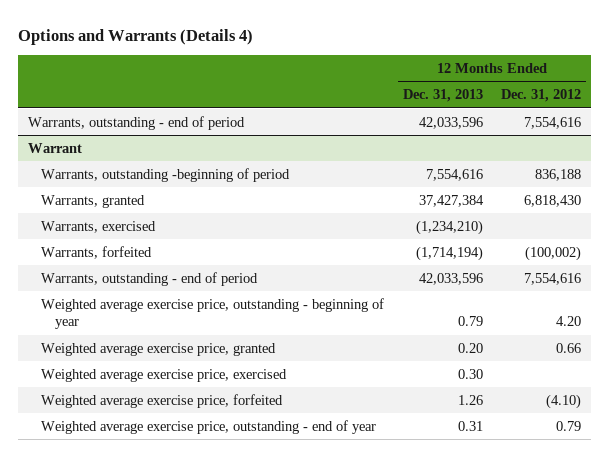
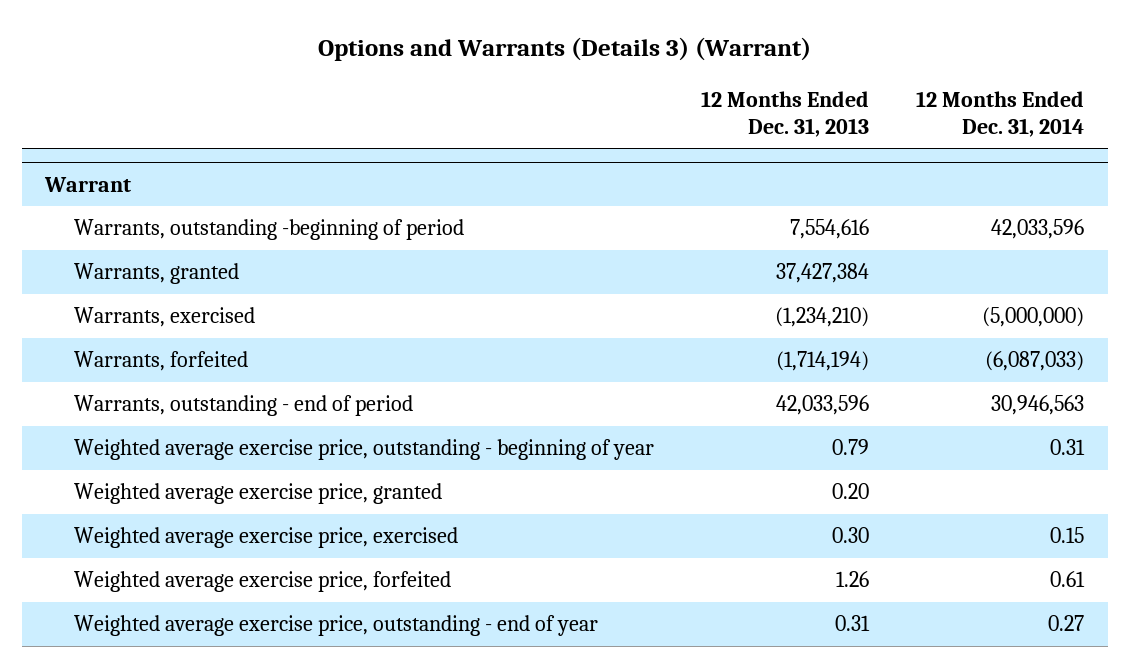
- Options and Warrants (Details 4)
+ Options and Warrants (Details 3) (Warrant)
- | 12 Months Ended Dec. 31, 2013 | 12 Months Ended Dec. 31, 2012
+ | 12 Months Ended Dec. 31, 2013 | 12 Months Ended Dec. 31, 2014
- Warrants, outstanding - end of period | 42,033,596 | 7,554,616

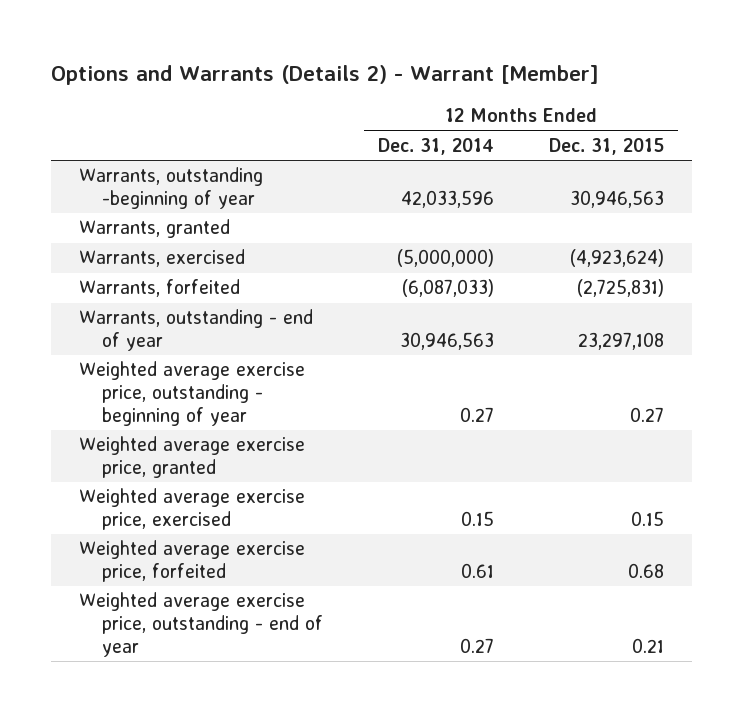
- Options and Warrants (Details 3) (Warrant)
+ Options and Warrants (Details 2) - Warrant [Member]
- | 12 Months Ended Dec. 31, 2013 | 12 Months Ended Dec. 31, 2014
+ | 12 Months Ended Dec. 31, 2014 | 12 Months Ended Dec. 31, 2015
- Warrant
- Warrants, outstanding -beginning of period | 7,554,616 | 42,033,596
+ Warrants, outstanding -beginning of year | 42,033,596 | 30,946,563
- Warrants, outstanding - end of period | 42,033,596 | 30,946,563
- Weighted average exercise price, outstanding - beginning of year | 0.79 | 0.31
+ Warrants, outstanding - end of year | 30,946,563 | 23,297,108
+ Weighted average exercise price, outstanding - beginning of year | 0.27 | 0.27

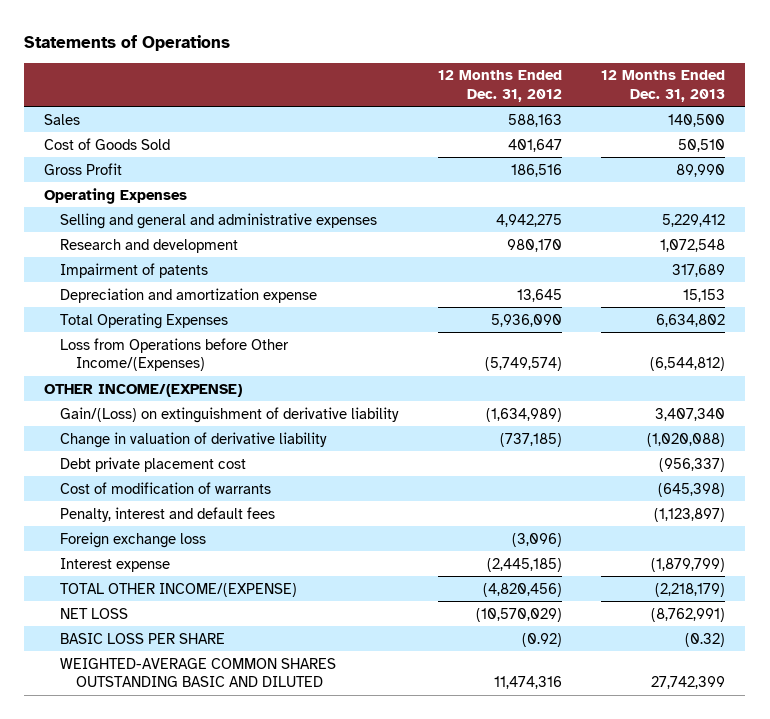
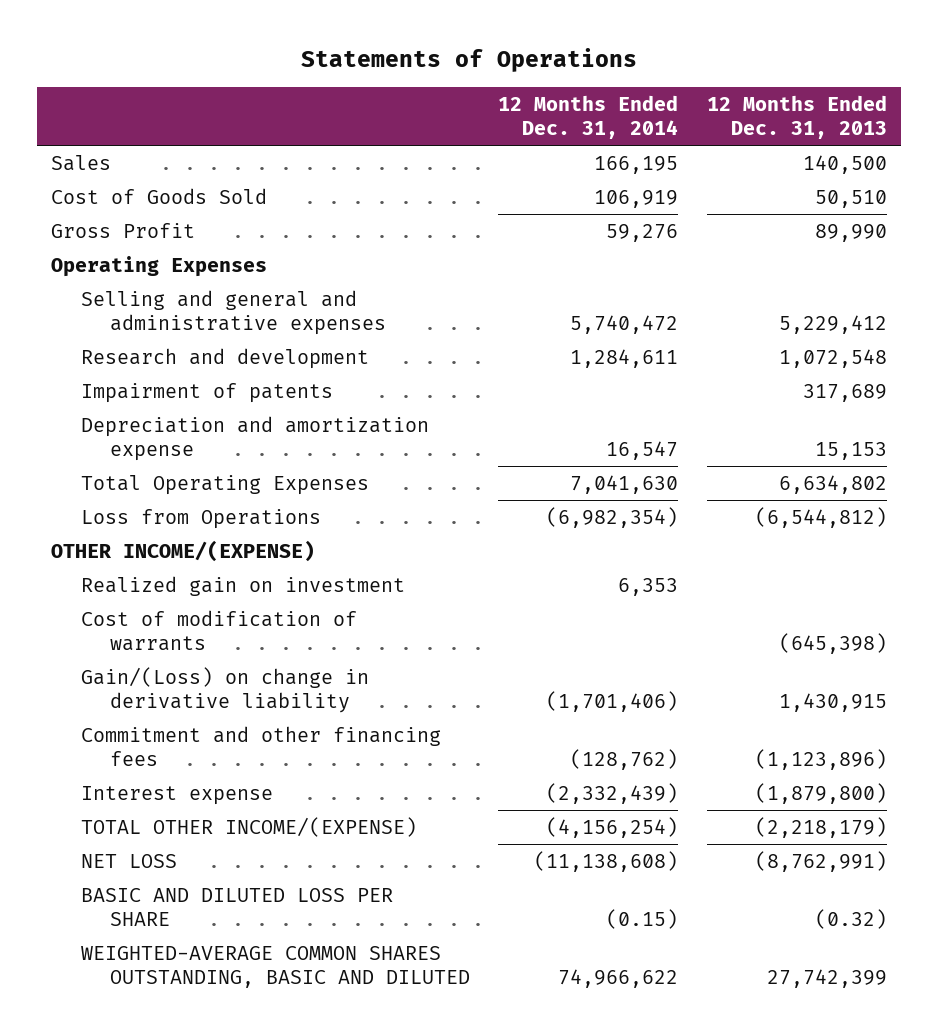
- | 12 Months Ended Dec. 31, 2012 | 12 Months Ended Dec. 31, 2013
+ | 12 Months Ended Dec. 31, 2014 | 12 Months Ended Dec. 31, 2013
- Loss from Operations before Other Income/(Expenses) | (5,749,574) | (6,544,812)
+ Loss from Operations | (6,982,354) | (6,544,812)
- Gain/(Loss) on extinguishment of derivative liability | (1,634,989) | 3,407,340
- Change in valuation of derivative liability | (737,185) | (1,020,088)
- Debt private placement cost | | (956,337)
+ Realized gain on investment | 6,353 |
- Penalty, interest and default fees | | (1,123,897)
- Foreign exchange loss | (3,096) |
- Interest expense | (2,445,185) | (1,879,799)
+ Gain/(Loss) on change in derivative liability | (1,701,406) | 1,430,915
+ Commitment and other financing fees | (128,762) | (1,123,896)
+ Interest expense | (2,332,439) | (1,879,800)
- BASIC LOSS PER SHARE | (0.92) | (0.32)
- WEIGHTED-AVERAGE COMMON SHARES OUTSTANDING BASIC AND DILUTED | 11,474,316 | 27,742,399
+ BASIC AND DILUTED LOSS PER SHARE | (0.15) | (0.32)
+ WEIGHTED-AVERAGE COMMON SHARES OUTSTANDING, BASIC AND DILUTED | 74,966,622 | 27,742,399

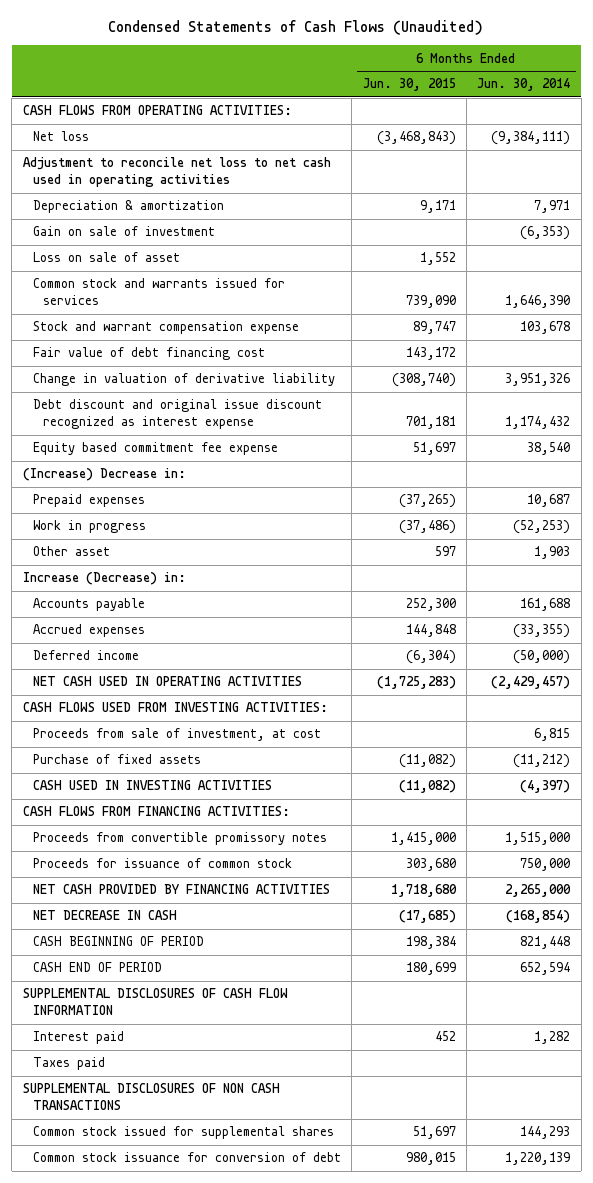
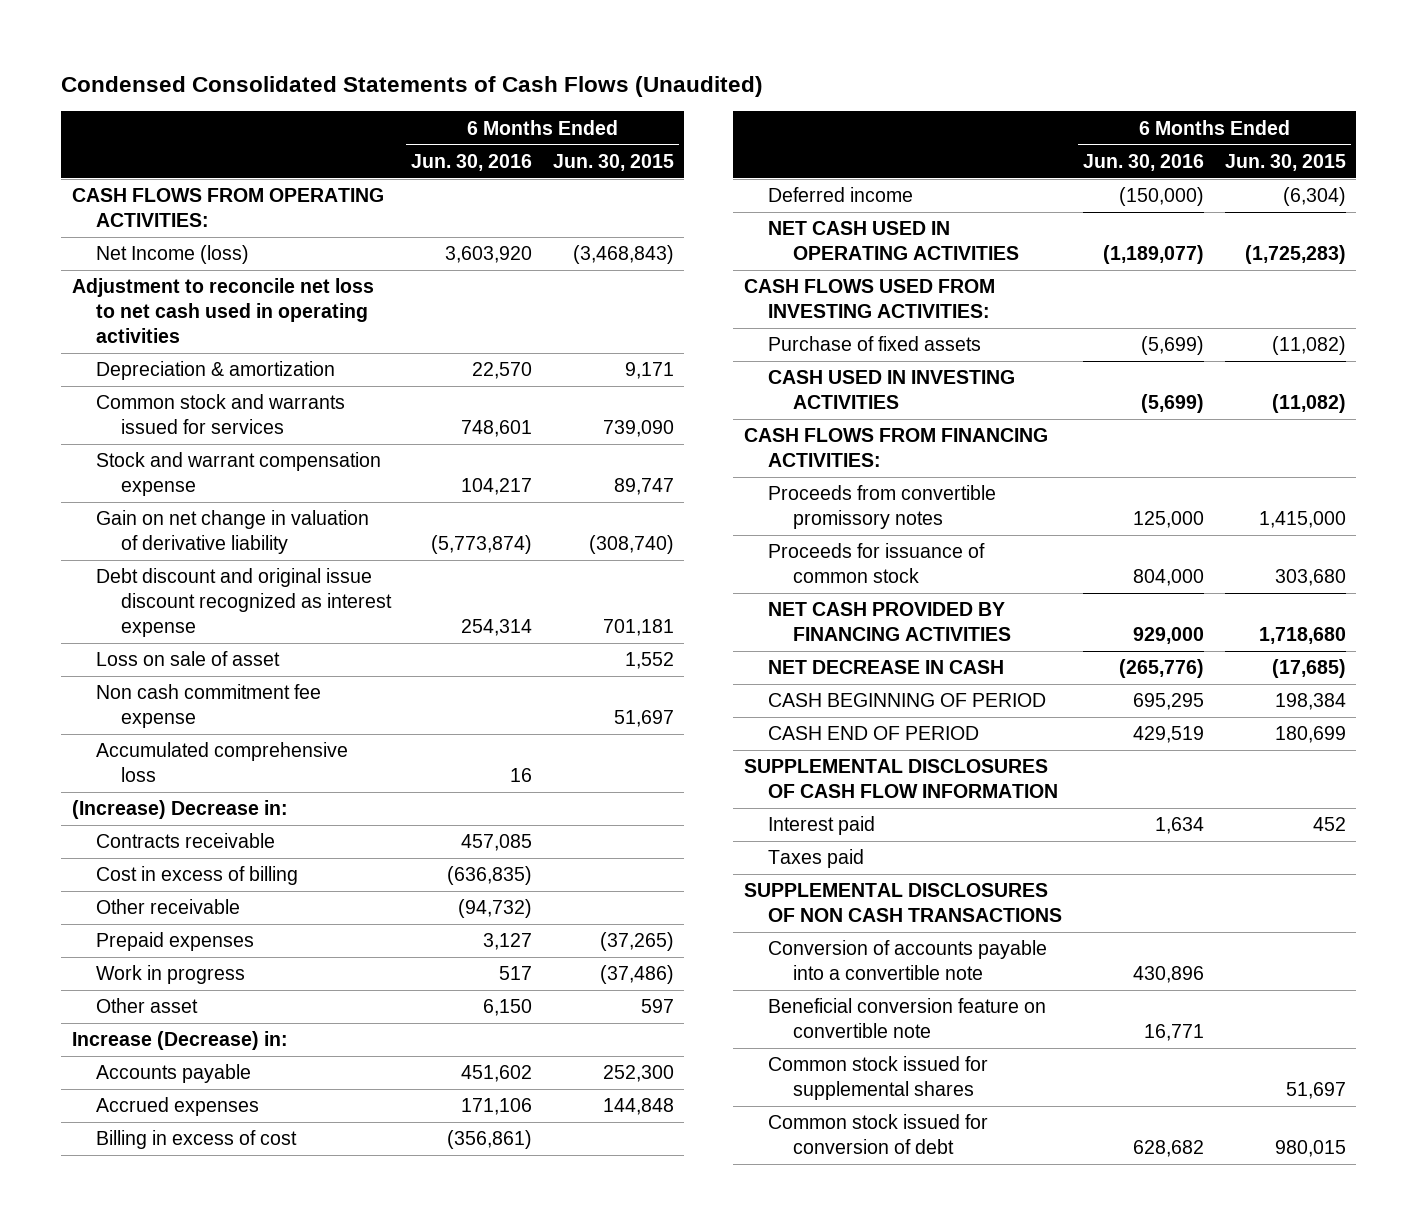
- Condensed Statements of Cash Flows (Unaudited)
+ Condensed Consolidated Statements of Cash Flows (Unaudited)
- | 6 Months Ended Jun. 30, 2015 | 6 Months Ended Jun. 30, 2014
+ | 6 Months Ended Jun. 30, 2016 | 6 Months Ended Jun. 30, 2015
- Net loss | (3,468,843) | (9,384,111)
+ Net Income (loss) | 3,603,920 | (3,468,843)
- Gain on sale of investment | | (6,353)
- Fair value of debt financing cost | 143,172 |
- Change in valuation of derivative liability | (308,740) | 3,951,326
+ Gain on net change in valuation of derivative liability | (5,773,874) | (308,740)
- Equity based commitment fee expense | 51,697 | 38,540
moved down: Loss on sale of asset | | 1,552
+ Non cash commitment fee expense | | 51,697
+ Accumulated comprehensive loss | 16 |
+ Contracts receivable | 457,085 |
+ Cost in excess of billing | (636,835) |
+ Other receivable | (94,732) |
+ Billing in excess of cost | (356,861) |
- Proceeds from sale of investment, at cost | | 6,815
+ Conversion of accounts payable into a convertible note | 430,896 |
+ Beneficial conversion feature on convertible note | 16,771 |
- Common stock issuance for conversion of debt | 980,015 | 1,220,139
+ Common stock issued for conversion of debt | 628,682 | 980,015

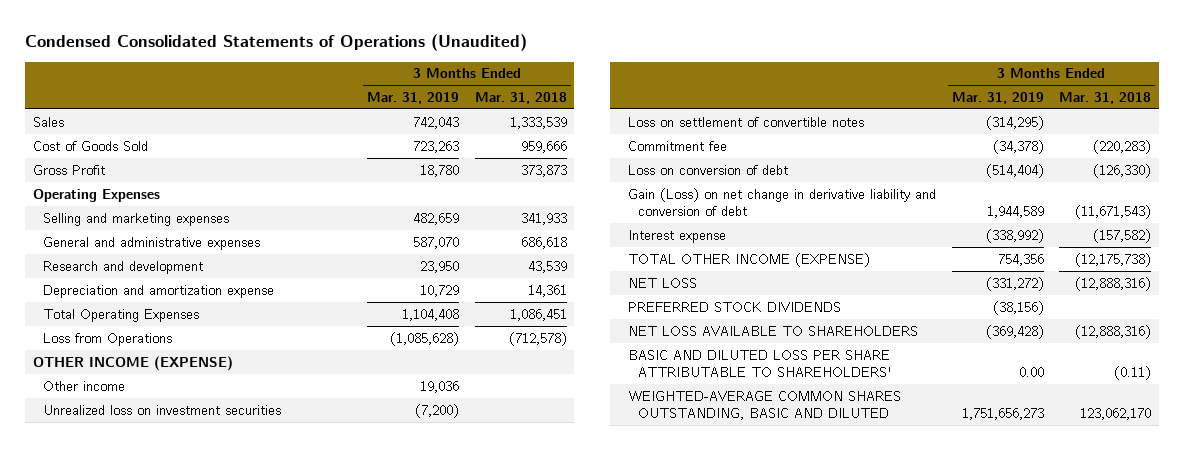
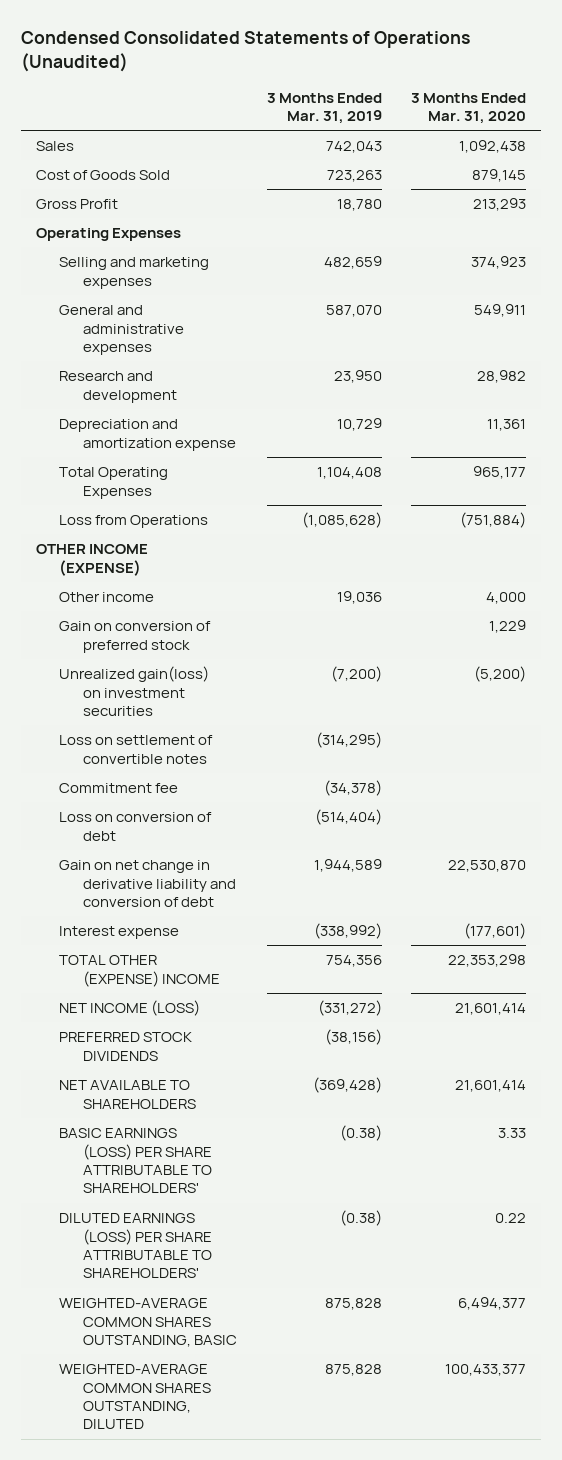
- | 3 Months Ended Mar. 31, 2019 | 3 Months Ended Mar. 31, 2018
+ | 3 Months Ended Mar. 31, 2019 | 3 Months Ended Mar. 31, 2020
- Unrealized loss on investment securities | (7,200) |
+ Gain on conversion of preferred stock | | 1,229
+ Unrealized gain(loss) on investment securities | (7,200) | (5,200)
- Gain (Loss) on net change in derivative liability and conversion of debt | 1,944,589 | (11,671,543)
+ Gain on net change in derivative liability and conversion of debt | 1,944,589 | 22,530,870
- TOTAL OTHER INCOME (EXPENSE) | 754,356 | (12,175,738)
- NET LOSS | (331,272) | (12,888,316)
+ TOTAL OTHER (EXPENSE) INCOME | 754,356 | 22,353,298
+ NET INCOME (LOSS) | (331,272) | 21,601,414
- NET LOSS AVAILABLE TO SHAREHOLDERS | (369,428) | (12,888,316)
- BASIC AND DILUTED LOSS PER SHARE ATTRIBUTABLE TO SHAREHOLDERS' | 0.00 | (0.11)
- WEIGHTED-AVERAGE COMMON SHARES OUTSTANDING, BASIC AND DILUTED | 1,751,656,273 | 123,062,170
+ NET AVAILABLE TO SHAREHOLDERS | (369,428) | 21,601,414
+ BASIC EARNINGS (LOSS) PER SHARE ATTRIBUTABLE TO SHAREHOLDERS' | (0.38) | 3.33
+ DILUTED EARNINGS (LOSS) PER SHARE ATTRIBUTABLE TO SHAREHOLDERS' | (0.38) | 0.22
+ WEIGHTED-AVERAGE COMMON SHARES OUTSTANDING, BASIC | 875,828 | 6,494,377
+ WEIGHTED-AVERAGE COMMON SHARES OUTSTANDING, DILUTED | 875,828 | 100,433,377

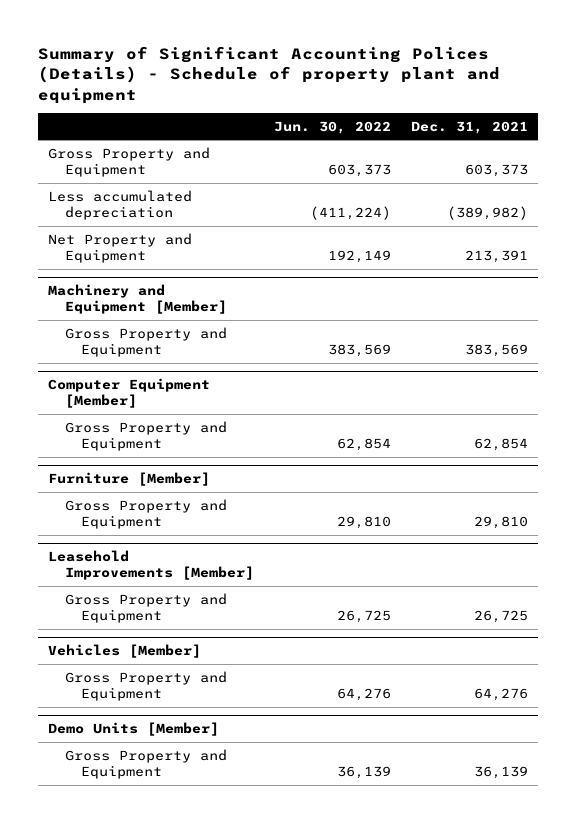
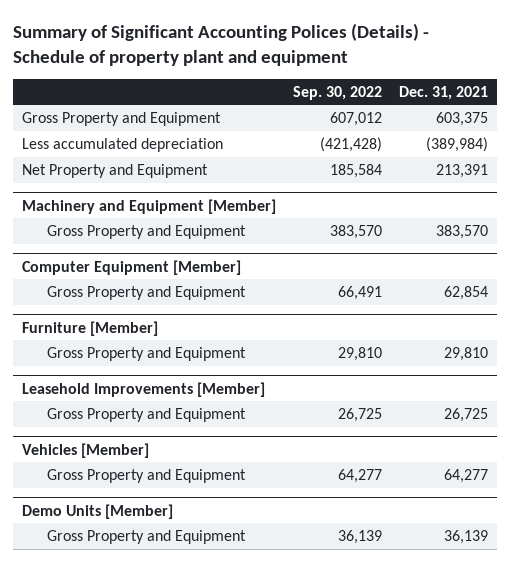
- | Jun. 30, 2022 | Dec. 31, 2021
+ | Sep. 30, 2022 | Dec. 31, 2021
- Gross Property and Equipment | 603,373 | 603,373
- Less accumulated depreciation | (411,224) | (389,982)
+ Gross Property and Equipment | 607,012 | 603,375
+ Less accumulated depreciation | (421,428) | (389,984)
@ Machinery and Equipment [Member]
- Gross Property and Equipment | 383,569 | 383,569
+ Gross Property and Equipment | 383,570 | 383,570
@ Vehicles [Member]
- Gross Property and Equipment | 64,276 | 64,276
+ Gross Property and Equipment | 64,277 | 64,277

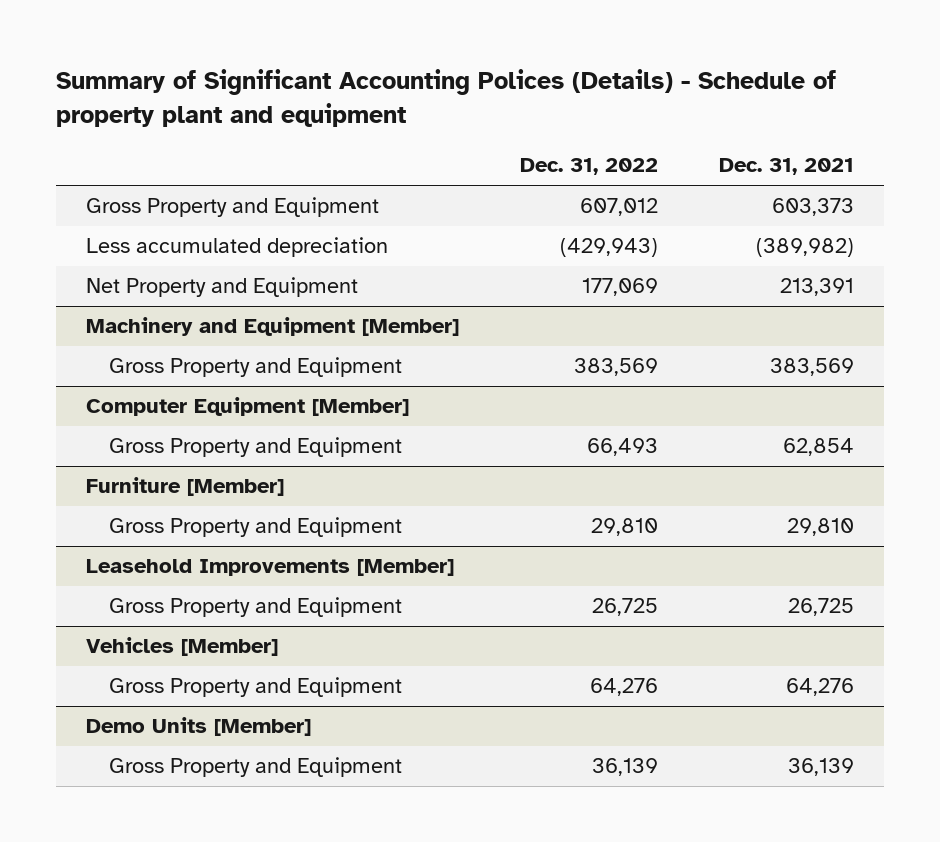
- | Sep. 30, 2022 | Dec. 31, 2021
+ | Dec. 31, 2022 | Dec. 31, 2021
- Gross Property and Equipment | 607,012 | 603,375
- Less accumulated depreciation | (421,428) | (389,984)
+ Gross Property and Equipment | 607,012 | 603,373
+ Less accumulated depreciation | (429,943) | (389,982)
@ Machinery and Equipment [Member]
- Gross Property and Equipment | 383,570 | 383,570
+ Gross Property and Equipment | 383,569 | 383,569
@ Vehicles [Member]
- Gross Property and Equipment | 64,277 | 64,277
+ Gross Property and Equipment | 64,276 | 64,276

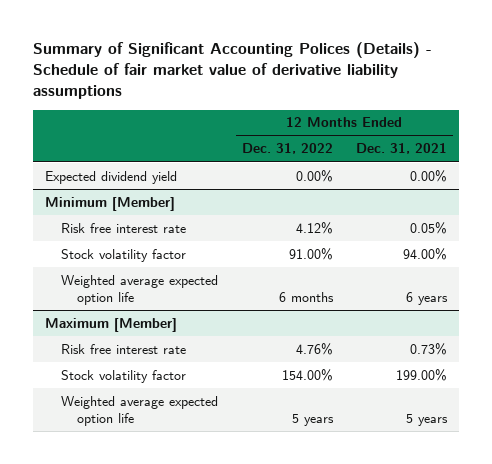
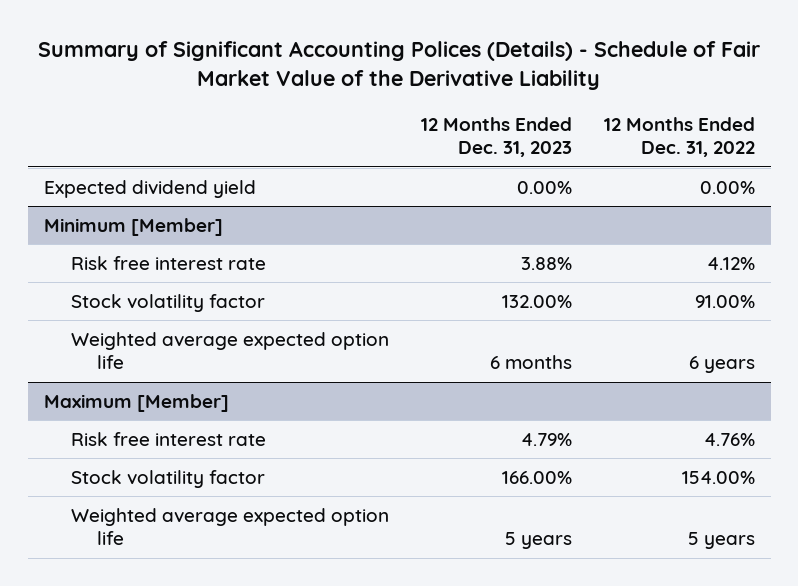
- Summary of Significant Accounting Polices (Details) - Schedule of fair market value of derivative liability assumptions
+ Summary of Significant Accounting Polices (Details) - Schedule of Fair Market Value of the Derivative Liability
- | 12 Months Ended Dec. 31, 2022 | 12 Months Ended Dec. 31, 2021
+ | 12 Months Ended Dec. 31, 2023 | 12 Months Ended Dec. 31, 2022
@ Minimum [Member]
- Weighted average expected option life | 6 months | 6 years
+ Weighted average expected option life | 6 months | 6 years

